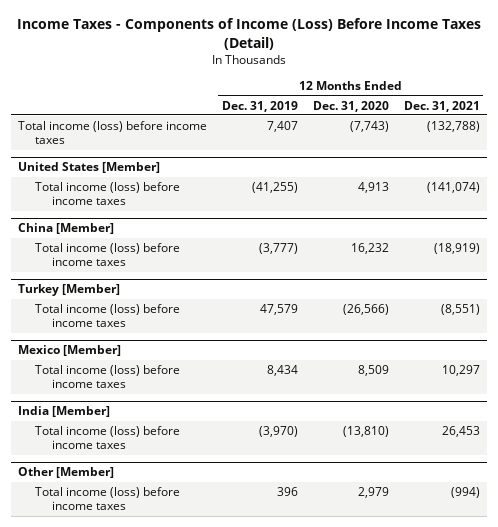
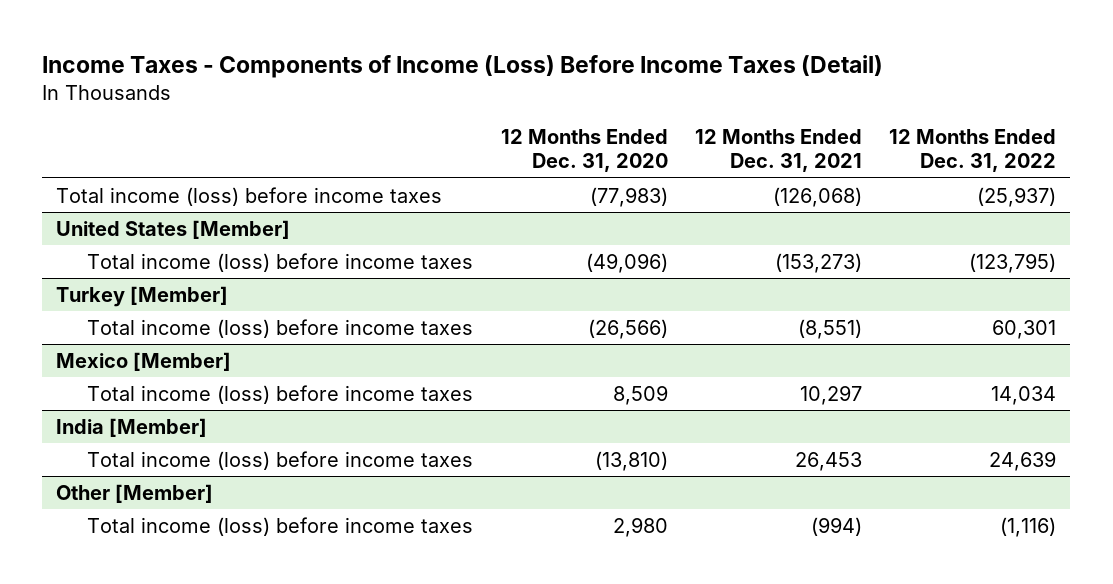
- | 12 Months Ended Dec. 31, 2019 | 12 Months Ended Dec. 31, 2020 | 12 Months Ended Dec. 31, 2021
+ | 12 Months Ended Dec. 31, 2020 | 12 Months Ended Dec. 31, 2021 | 12 Months Ended Dec. 31, 2022
- Total income (loss) before income taxes | 7,407 | (7,743) | (132,788)
+ Total income (loss) before income taxes | (77,983) | (126,068) | (25,937)
@ United States [Member]
- Total income (loss) before income taxes | (41,255) | 4,913 | (141,074)
- China [Member]
- Total income (loss) before income taxes | (3,777) | 16,232 | (18,919)
@ United States [Member]
+ Total income (loss) before income taxes | (49,096) | (153,273) | (123,795)
@ Other [Member]
- Total income (loss) before income taxes | 396 | 2,979 | (994)
+ Total income (loss) before income taxes | 2,980 | (994) | (1,116)

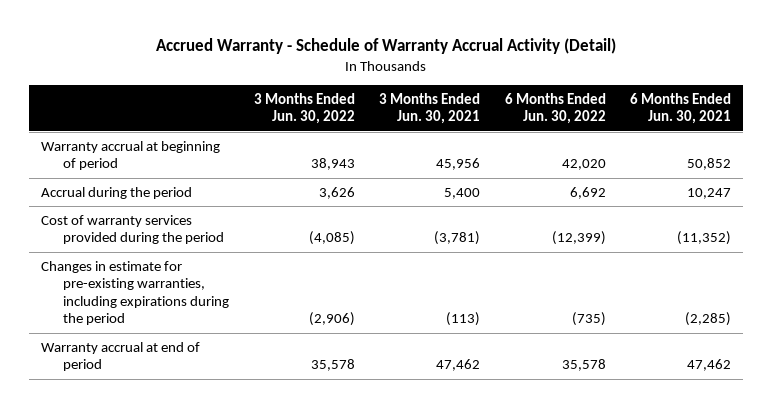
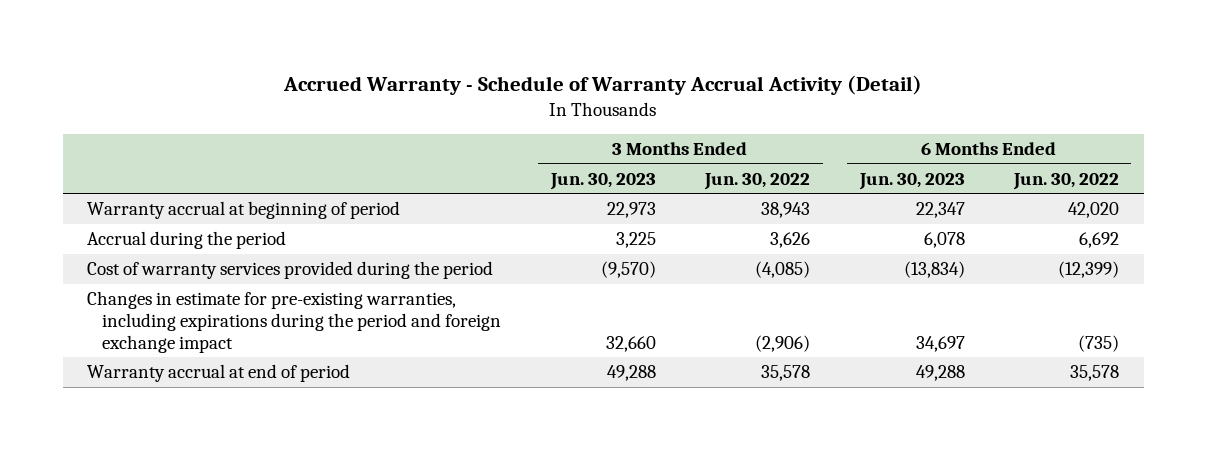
- | 3 Months Ended Jun. 30, 2022 | 3 Months Ended Jun. 30, 2021 | 6 Months Ended Jun. 30, 2022 | 6 Months Ended Jun. 30, 2021
+ | 3 Months Ended Jun. 30, 2023 | 3 Months Ended Jun. 30, 2022 | 6 Months Ended Jun. 30, 2023 | 6 Months Ended Jun. 30, 2022
- Changes in estimate for pre-existing warranties, including expirations during the period | (2,906) | (113) | (735) | (2,285)
+ Changes in estimate for pre-existing warranties, including expirations during the period and foreign exchange impact | 32,660 | (2,906) | 34,697 | (735)

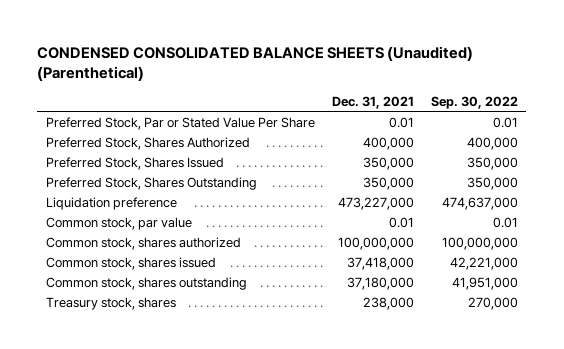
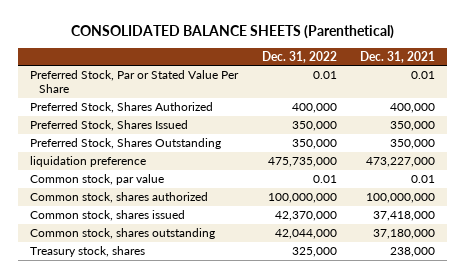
- CONDENSED CONSOLIDATED BALANCE SHEETS (Unaudited) (Parenthetical)
+ CONSOLIDATED BALANCE SHEETS (Parenthetical)
- | Dec. 31, 2021 | Sep. 30, 2022
+ | Dec. 31, 2022 | Dec. 31, 2021
- Liquidation preference | 473,227,000 | 474,637,000
+ liquidation preference | 475,735,000 | 473,227,000

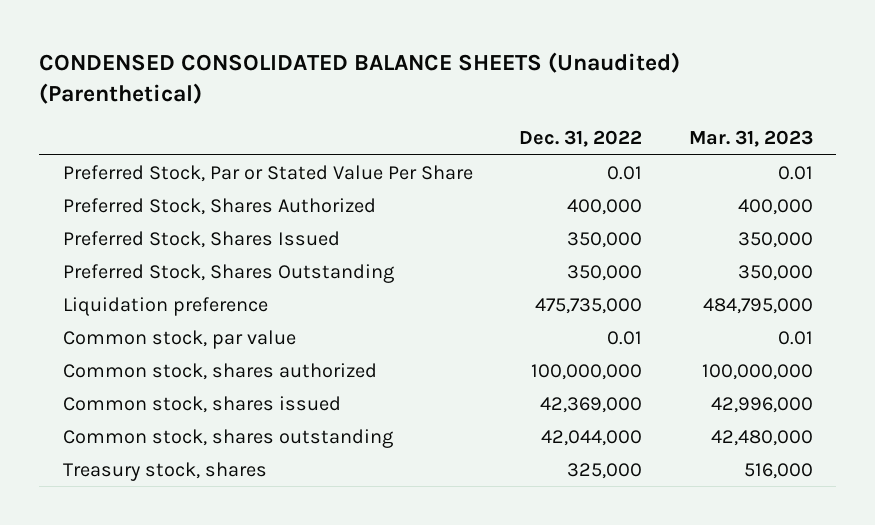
- CONSOLIDATED BALANCE SHEETS (Parenthetical)
+ CONDENSED CONSOLIDATED BALANCE SHEETS (Unaudited) (Parenthetical)
- | Dec. 31, 2022 | Dec. 31, 2021
+ | Dec. 31, 2022 | Mar. 31, 2023
- liquidation preference | 475,735,000 | 473,227,000
+ Liquidation preference | 475,735,000 | 484,795,000
- Common stock, shares issued | 42,370,000 | 37,418,000
+ Common stock, shares issued | 42,369,000 | 42,996,000

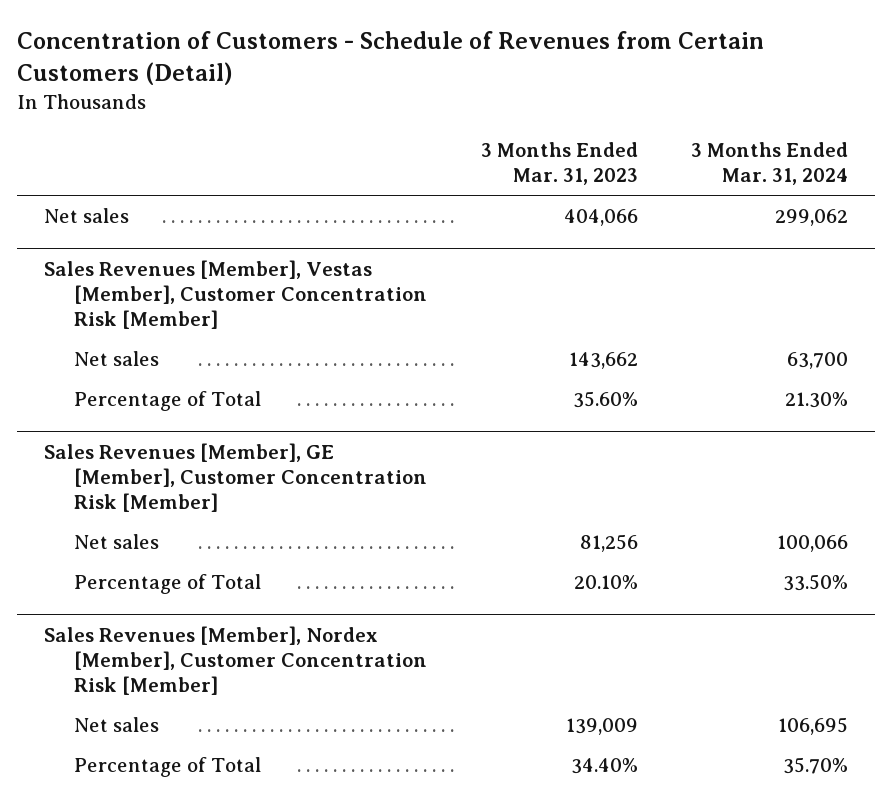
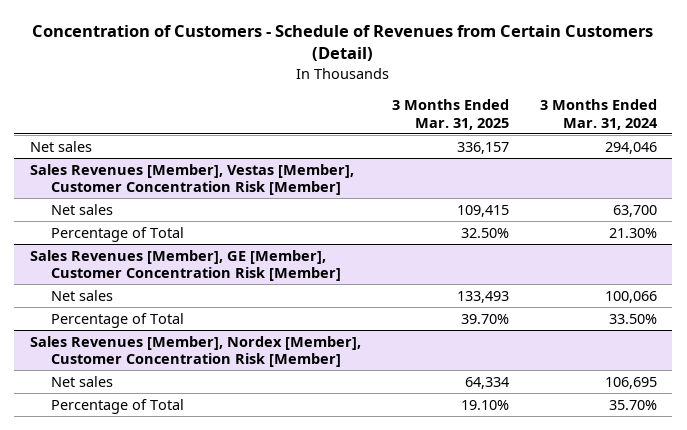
- | 3 Months Ended Mar. 31, 2023 | 3 Months Ended Mar. 31, 2024
+ | 3 Months Ended Mar. 31, 2025 | 3 Months Ended Mar. 31, 2024
- Net sales | 404,066 | 299,062
+ Net sales | 336,157 | 294,046

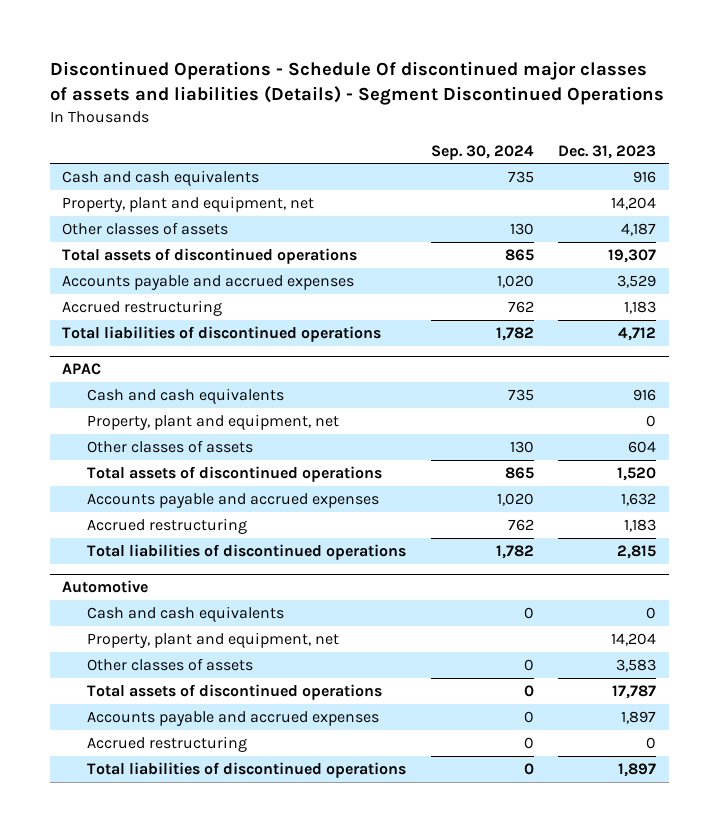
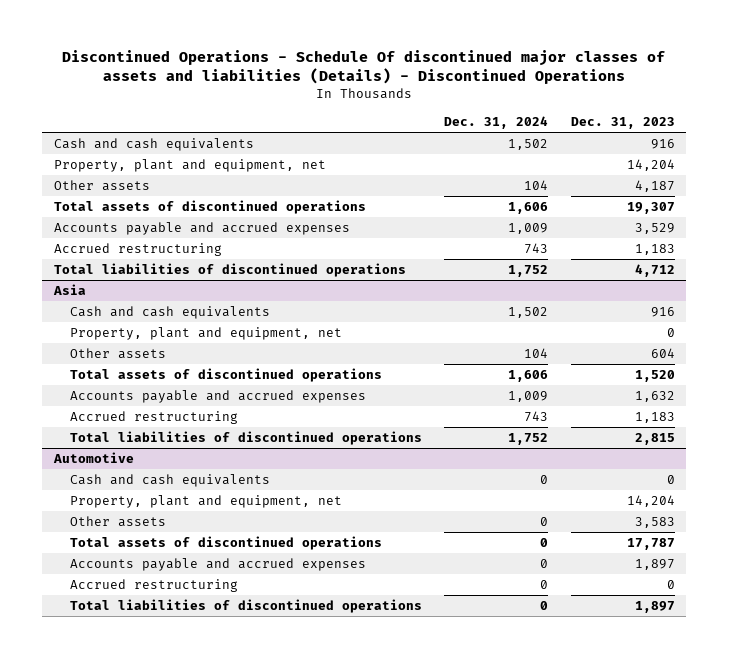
- Discontinued Operations - Schedule Of discontinued major classes of assets and liabilities (Details) - Segment Discontinued Operations
+ Discontinued Operations - Schedule Of discontinued major classes of assets and liabilities (Details) - Discontinued Operations
- | Sep. 30, 2024 | Dec. 31, 2023
+ | Dec. 31, 2024 | Dec. 31, 2023
- Other classes of assets | 130 | 4,187
+ Other assets | 104 | 4,187
- APAC
+ Asia
- Other classes of assets | 130 | 604
+ Other assets | 104 | 604
@ Automotive
- Other classes of assets | 0 | 3,583
+ Other assets | 0 | 3,583

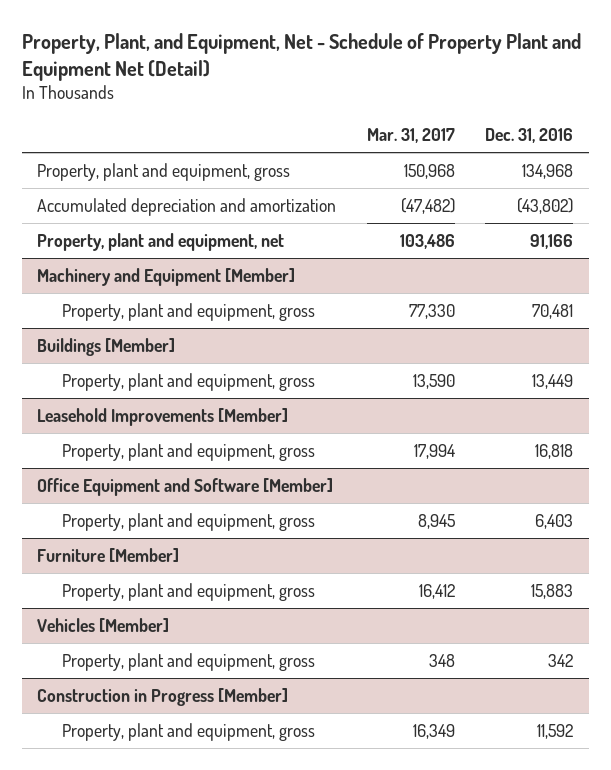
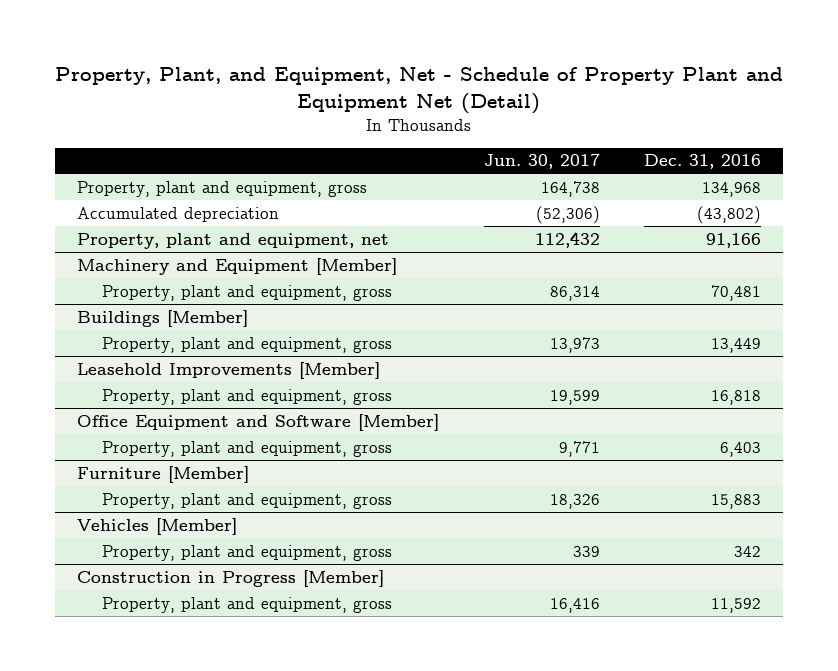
- | Mar. 31, 2017 | Dec. 31, 2016
+ | Jun. 30, 2017 | Dec. 31, 2016
- Accumulated depreciation and amortization | (47,482) | (43,802)
+ Accumulated depreciation | (52,306) | (43,802)

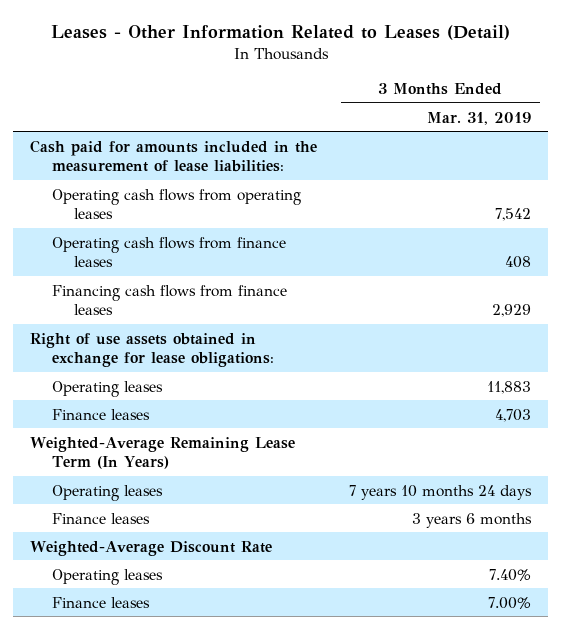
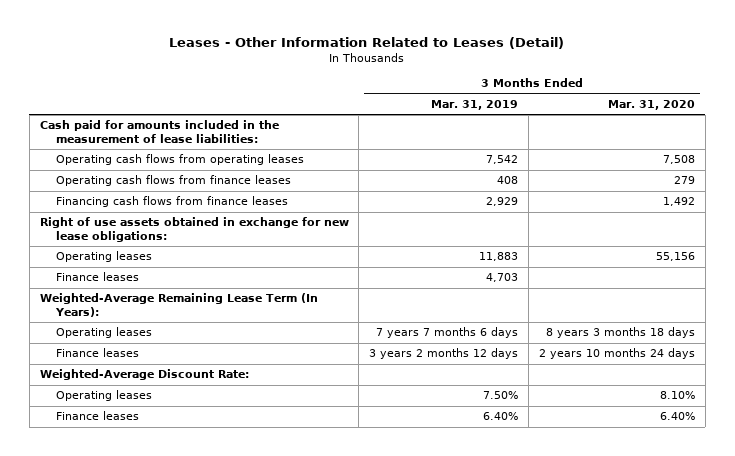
- | 3 Months Ended Mar. 31, 2019
+ | 3 Months Ended Mar. 31, 2019 | 3 Months Ended Mar. 31, 2020
- Right of use assets obtained in exchange for lease obligations:
+ Right of use assets obtained in exchange for new lease obligations:
- Weighted-Average Remaining Lease Term (In Years)
- Operating leases | 7 years 10 months 24 days
- Finance leases | 3 years 6 months
- Weighted-Average Discount Rate
- Operating leases | 7.40%
- Finance leases | 7.00%
+ Weighted-Average Remaining Lease Term (In Years):
+ Operating leases | 7 years 7 months 6 days | 8 years 3 months 18 days
+ Finance leases | 3 years 2 months 12 days | 2 years 10 months 24 days
+ Weighted-Average Discount Rate:
+ Operating leases | 7.50% | 8.10%
+ Finance leases | 6.40% | 6.40%

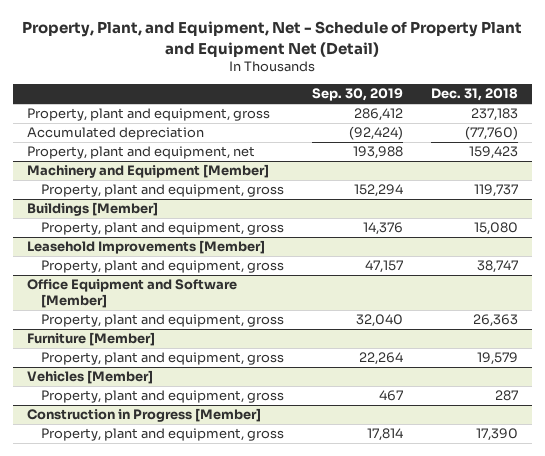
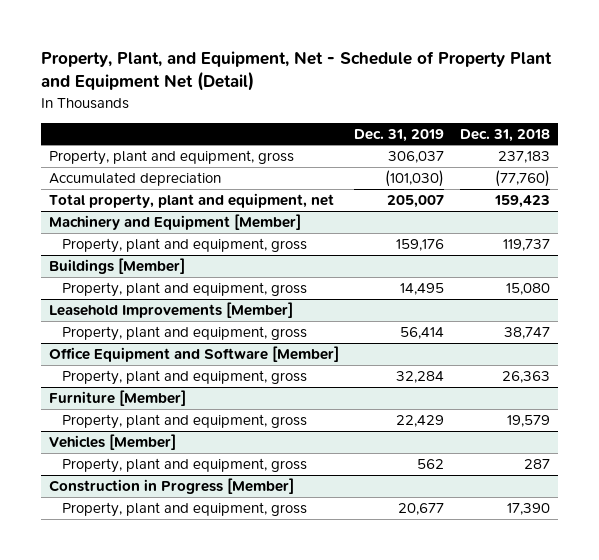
- | Sep. 30, 2019 | Dec. 31, 2018
+ | Dec. 31, 2019 | Dec. 31, 2018
- Property, plant and equipment, net | 193,988 | 159,423
+ Total property, plant and equipment, net | 205,007 | 159,423

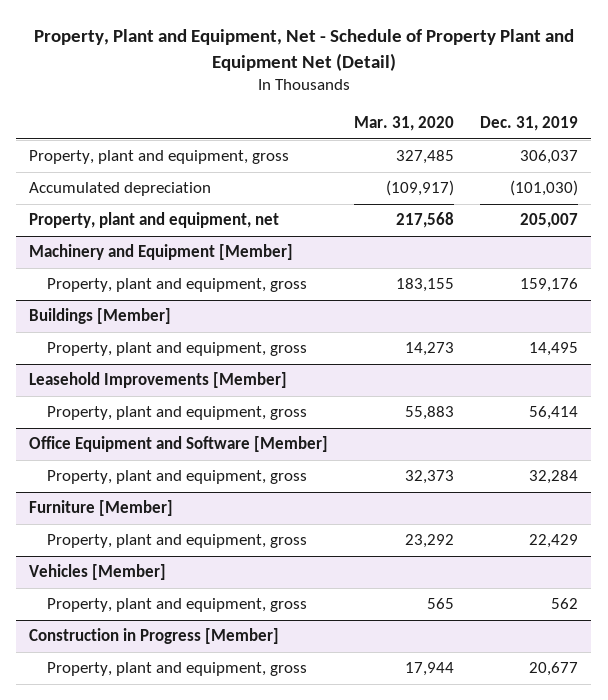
- Property, Plant, and Equipment, Net - Schedule of Property Plant and Equipment Net (Detail)
+ Property, Plant and Equipment, Net - Schedule of Property Plant and Equipment Net (Detail)
- | Dec. 31, 2019 | Dec. 31, 2018
+ | Mar. 31, 2020 | Dec. 31, 2019
- Total property, plant and equipment, net | 205,007 | 159,423
+ Property, plant and equipment, net | 217,568 | 205,007

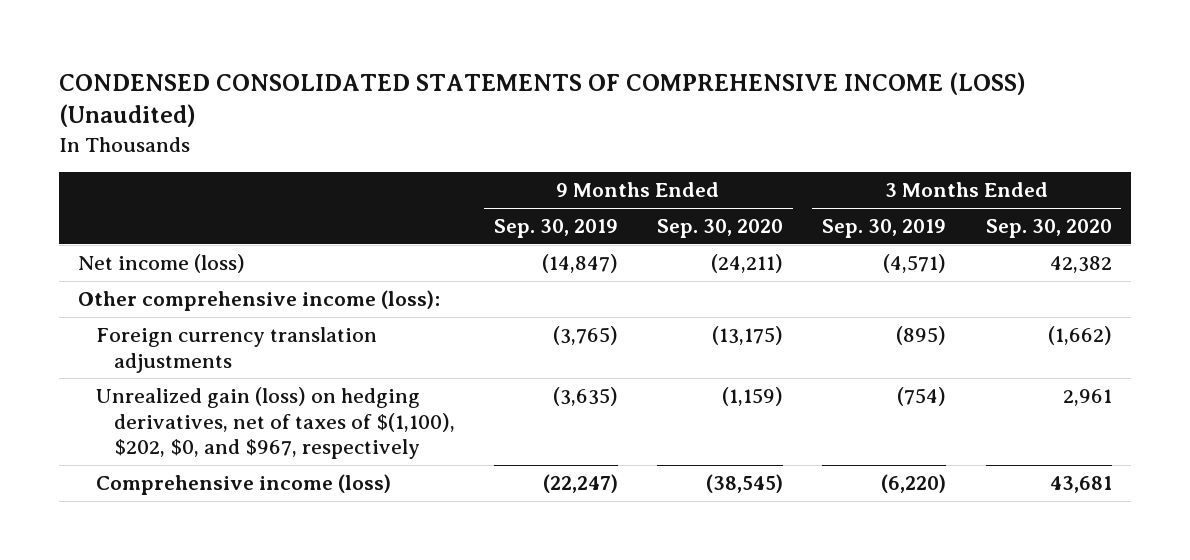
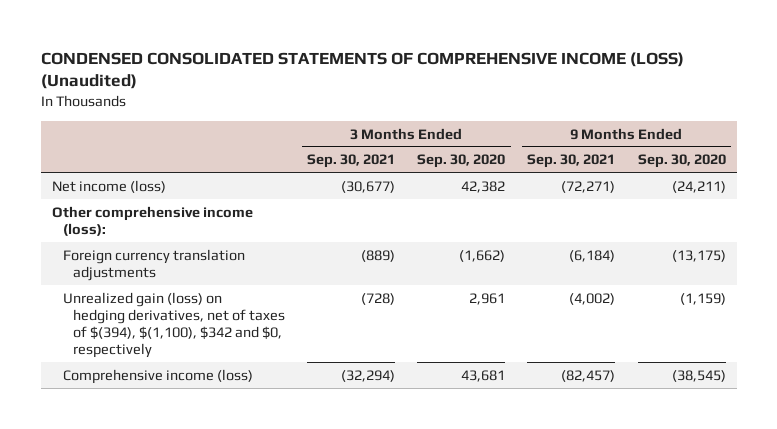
- | 9 Months Ended Sep. 30, 2019 | 9 Months Ended Sep. 30, 2020 | 3 Months Ended Sep. 30, 2019 | 3 Months Ended Sep. 30, 2020
+ | 3 Months Ended Sep. 30, 2021 | 3 Months Ended Sep. 30, 2020 | 9 Months Ended Sep. 30, 2021 | 9 Months Ended Sep. 30, 2020
- Unrealized gain (loss) on hedging derivatives, net of taxes of $(1,100), $202, $0, and $967, respectively | (3,635) | (1,159) | (754) | 2,961
+ Unrealized gain (loss) on hedging derivatives, net of taxes of $(394), $(1,100), $342 and $0, respectively | (728) | 2,961 | (4,002) | (1,159)

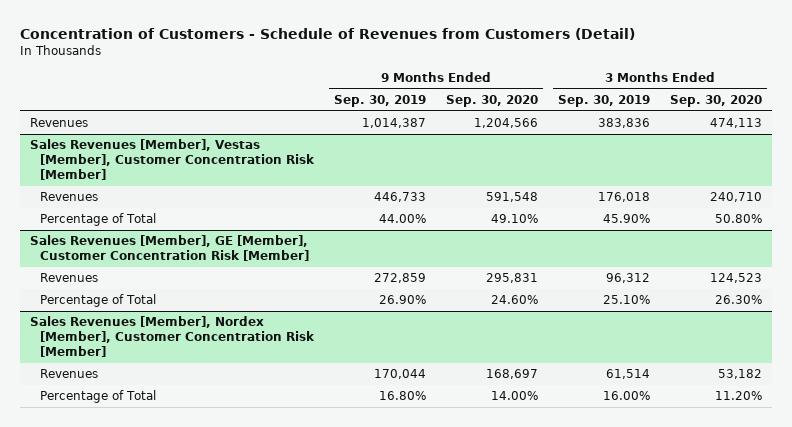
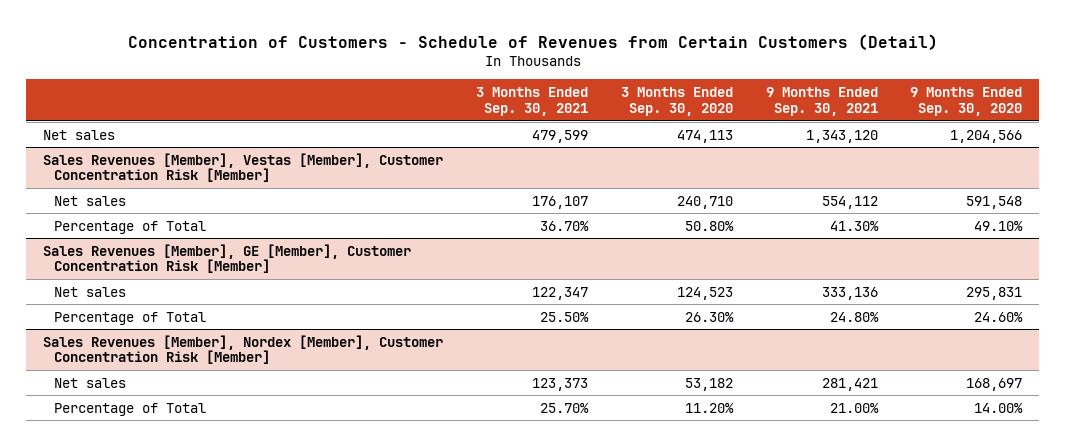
- Concentration of Customers - Schedule of Revenues from Customers (Detail)
+ Concentration of Customers - Schedule of Revenues from Certain Customers (Detail)
- | 9 Months Ended Sep. 30, 2019 | 9 Months Ended Sep. 30, 2020 | 3 Months Ended Sep. 30, 2019 | 3 Months Ended Sep. 30, 2020
+ | 3 Months Ended Sep. 30, 2021 | 3 Months Ended Sep. 30, 2020 | 9 Months Ended Sep. 30, 2021 | 9 Months Ended Sep. 30, 2020
- Revenues | 1,014,387 | 1,204,566 | 383,836 | 474,113
+ Net sales | 479,599 | 474,113 | 1,343,120 | 1,204,566
@ Sales Revenues [Member], Vestas [Member], Customer Concentration Risk [Member]
- Revenues | 446,733 | 591,548 | 176,018 | 240,710
+ Net sales | 176,107 | 240,710 | 554,112 | 591,548
@ Sales Revenues [Member], GE [Member], Customer Concentration Risk [Member]
- Revenues | 272,859 | 295,831 | 96,312 | 124,523
+ Net sales | 122,347 | 124,523 | 333,136 | 295,831
@ Sales Revenues [Member], Nordex [Member], Customer Concentration Risk [Member]
- Revenues | 170,044 | 168,697 | 61,514 | 53,182
+ Net sales | 123,373 | 53,182 | 281,421 | 168,697

